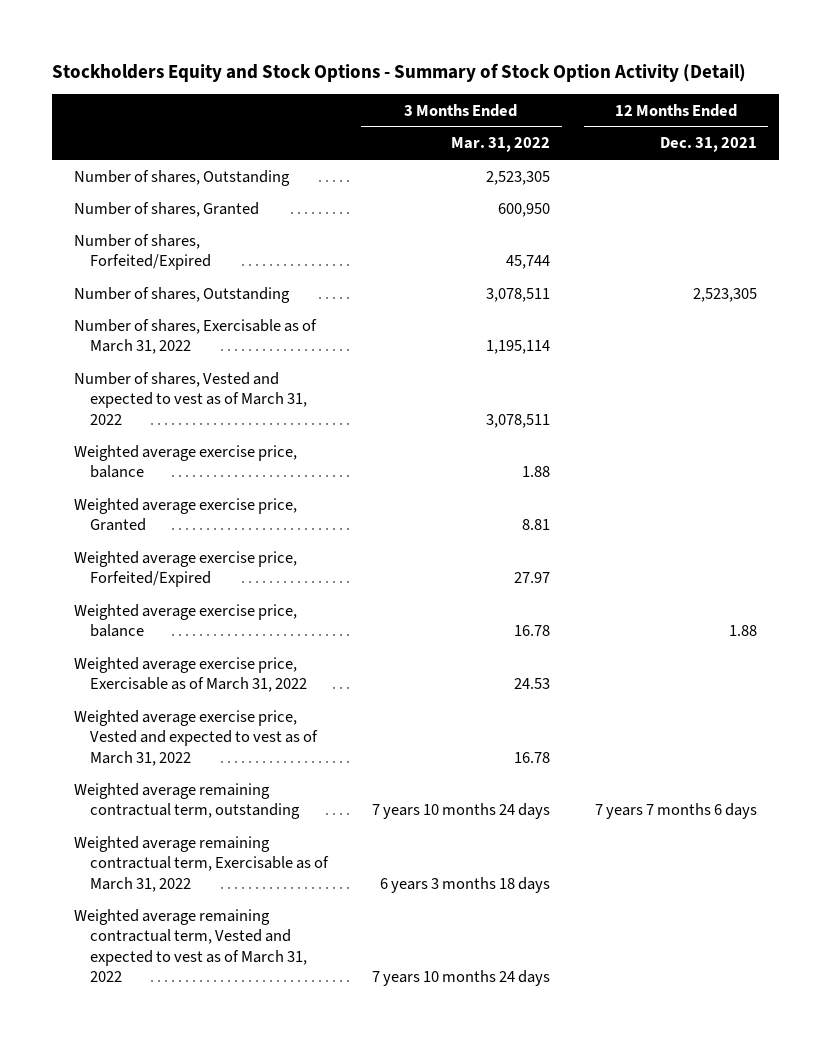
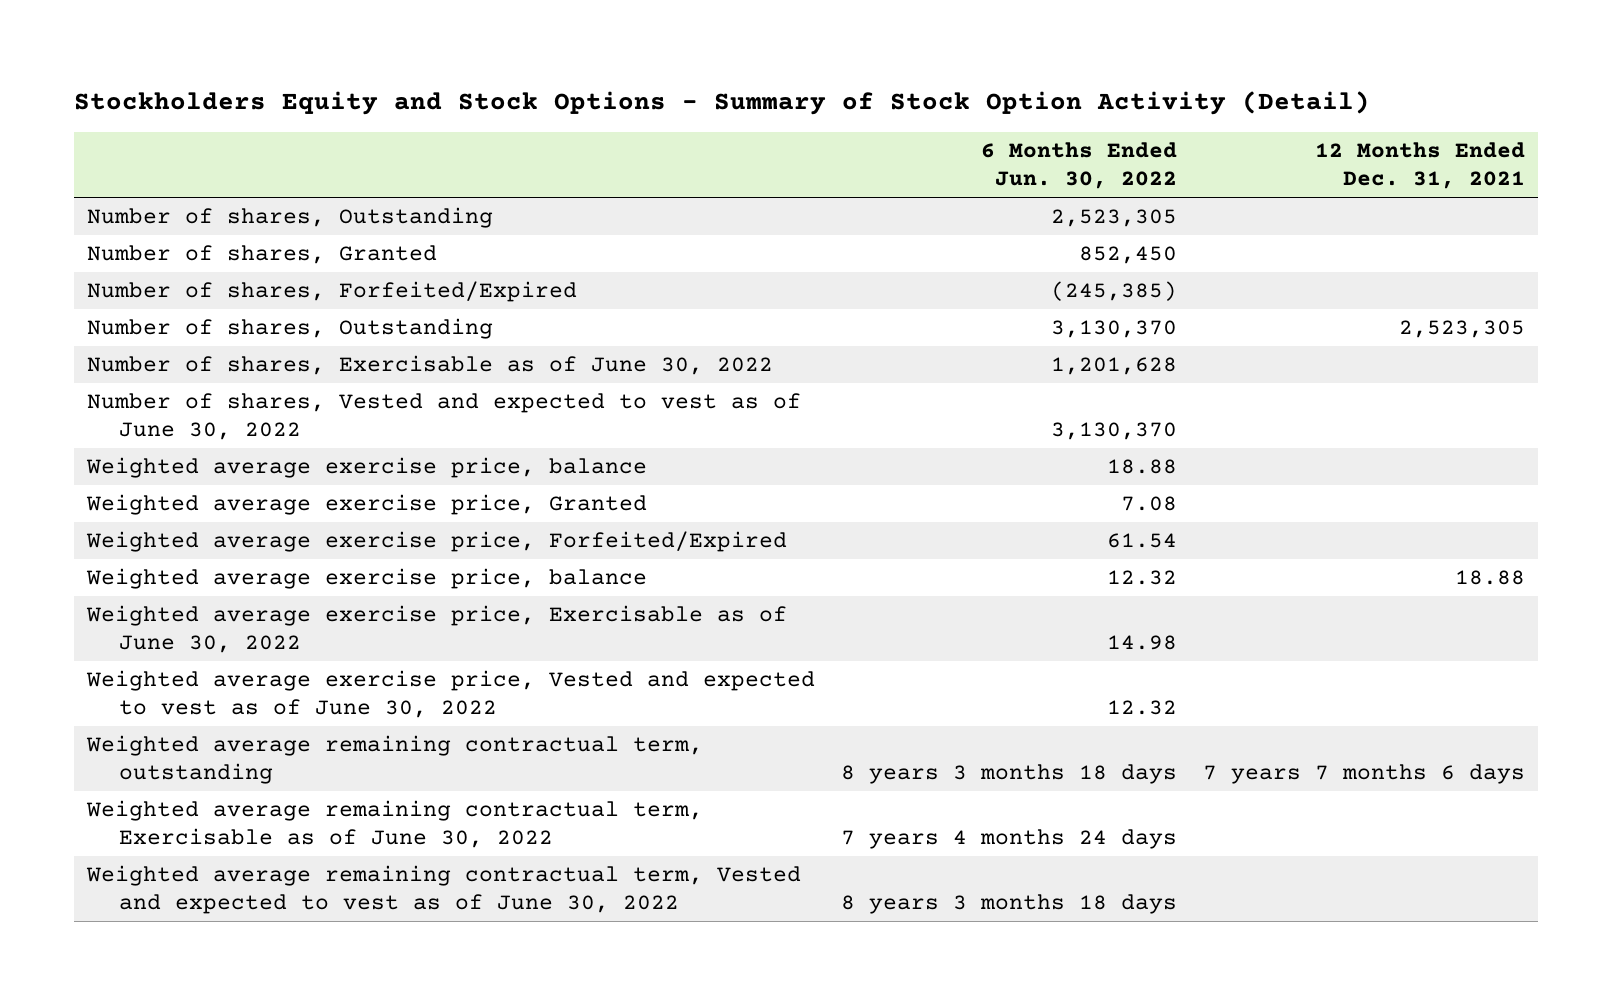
- | 3 Months Ended Mar. 31, 2022 | 12 Months Ended Dec. 31, 2021
+ | 6 Months Ended Jun. 30, 2022 | 12 Months Ended Dec. 31, 2021
- Number of shares, Exercisable as of March 31, 2022 | 1,195,114 |
- Number of shares, Vested and expected to vest as of March 31, 2022 | 3,078,511 |
+ Number of shares, Exercisable as of June 30, 2022 | 1,201,628 |
+ Number of shares, Vested and expected to vest as of June 30, 2022 | 3,130,370 |
- Weighted average exercise price, balance | 16.78 | 1.88
- Weighted average exercise price, Exercisable as of March 31, 2022 | 24.53 |
- Weighted average exercise price, Vested and expected to vest as of March 31, 2022 | 16.78 |
+ Weighted average exercise price, balance | 12.32 | 18.88
+ Weighted average exercise price, Exercisable as of June 30, 2022 | 14.98 |
+ Weighted average exercise price, Vested and expected to vest as of June 30, 2022 | 12.32 |
- Weighted average remaining contractual term, Exercisable as of March 31, 2022 | 6 years 3 months 18 days |
- Weighted average remaining contractual term, Vested and expected to vest as of March 31, 2022 | 7 years 10 months 24 days |
+ Weighted average remaining contractual term, Exercisable as of June 30, 2022 | 7 years 4 months 24 days |
+ Weighted average remaining contractual term, Vested and expected to vest as of June 30, 2022 | 8 years 3 months 18 days |

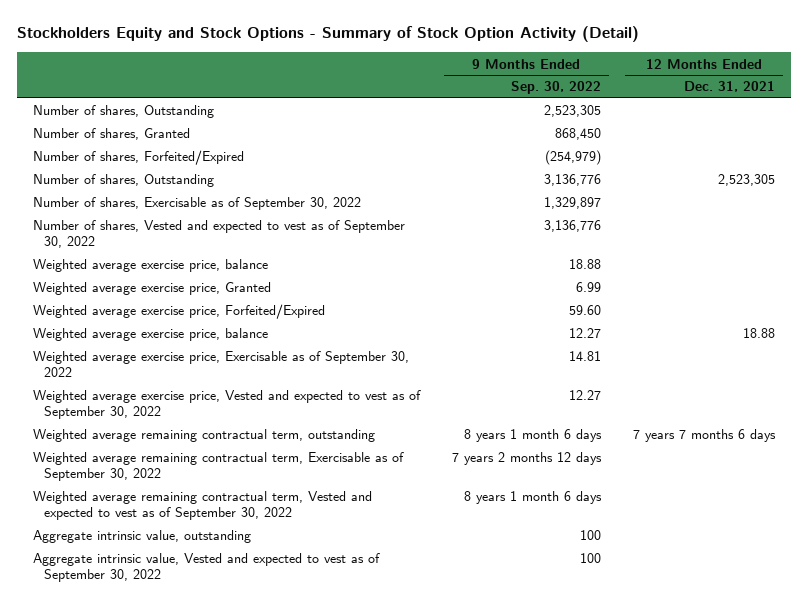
- | 6 Months Ended Jun. 30, 2022 | 12 Months Ended Dec. 31, 2021
+ | 9 Months Ended Sep. 30, 2022 | 12 Months Ended Dec. 31, 2021
- Number of shares, Exercisable as of June 30, 2022 | 1,201,628 |
- Number of shares, Vested and expected to vest as of June 30, 2022 | 3,130,370 |
+ Number of shares, Exercisable as of September 30, 2022 | 1,329,897 |
+ Number of shares, Vested and expected to vest as of September 30, 2022 | 3,136,776 |
- Weighted average exercise price, Exercisable as of June 30, 2022 | 14.98 |
- Weighted average exercise price, Vested and expected to vest as of June 30, 2022 | 12.32 |
+ Weighted average exercise price, Exercisable as of September 30, 2022 | 14.81 |
+ Weighted average exercise price, Vested and expected to vest as of September 30, 2022 | 12.27 |
- Weighted average remaining contractual term, Exercisable as of June 30, 2022 | 7 years 4 months 24 days |
- Weighted average remaining contractual term, Vested and expected to vest as of June 30, 2022 | 8 years 3 months 18 days |
+ Weighted average remaining contractual term, Exercisable as of September 30, 2022 | 7 years 2 months 12 days |
+ Weighted average remaining contractual term, Vested and expected to vest as of September 30, 2022 | 8 years 1 month 6 days |
+ Aggregate intrinsic value, outstanding | 100 |
+ Aggregate intrinsic value, Vested and expected to vest as of September 30, 2022 | 100 |

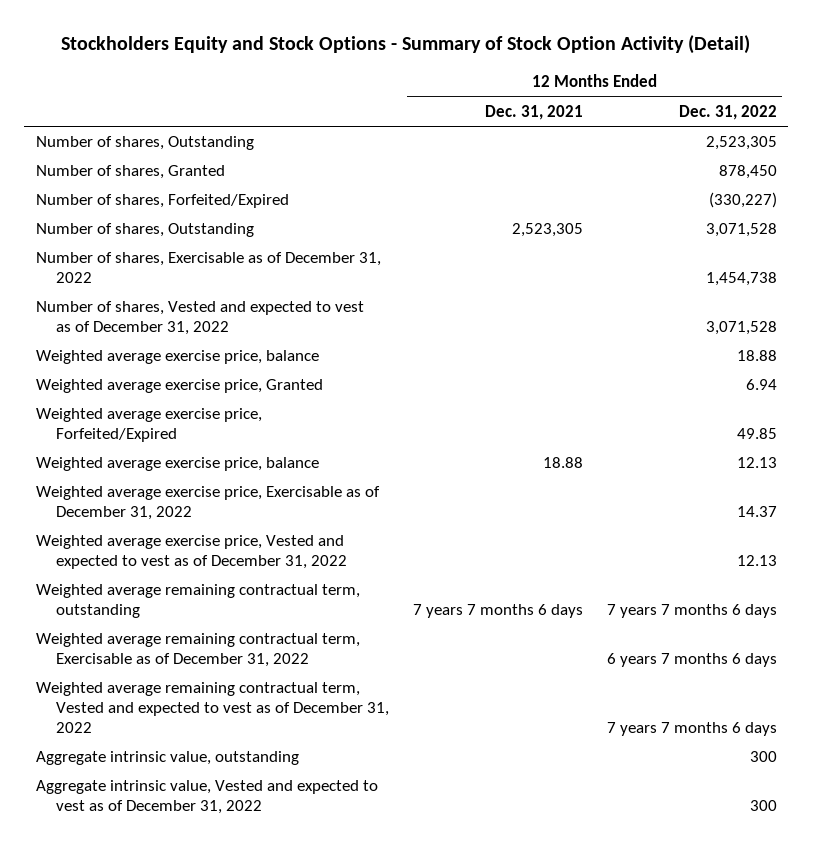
- | 9 Months Ended Sep. 30, 2022 | 12 Months Ended Dec. 31, 2021
+ | 12 Months Ended Dec. 31, 2021 | 12 Months Ended Dec. 31, 2022
- Number of shares, Exercisable as of September 30, 2022 | 1,329,897 |
- Number of shares, Vested and expected to vest as of September 30, 2022 | 3,136,776 |
+ Number of shares, Exercisable as of December 31, 2022 | | 1,454,738
+ Number of shares, Vested and expected to vest as of December 31, 2022 | | 3,071,528
- Weighted average exercise price, Exercisable as of September 30, 2022 | 14.81 |
- Weighted average exercise price, Vested and expected to vest as of September 30, 2022 | 12.27 |
+ Weighted average exercise price, Exercisable as of December 31, 2022 | | 14.37
+ Weighted average exercise price, Vested and expected to vest as of December 31, 2022 | | 12.13
- Weighted average remaining contractual term, Exercisable as of September 30, 2022 | 7 years 2 months 12 days |
- Weighted average remaining contractual term, Vested and expected to vest as of September 30, 2022 | 8 years 1 month 6 days |
+ Weighted average remaining contractual term, Exercisable as of December 31, 2022 | | 6 years 7 months 6 days
+ Weighted average remaining contractual term, Vested and expected to vest as of December 31, 2022 | | 7 years 7 months 6 days
- Aggregate intrinsic value, Vested and expected to vest as of September 30, 2022 | 100 |
+ Aggregate intrinsic value, Vested and expected to vest as of December 31, 2022 | | 300

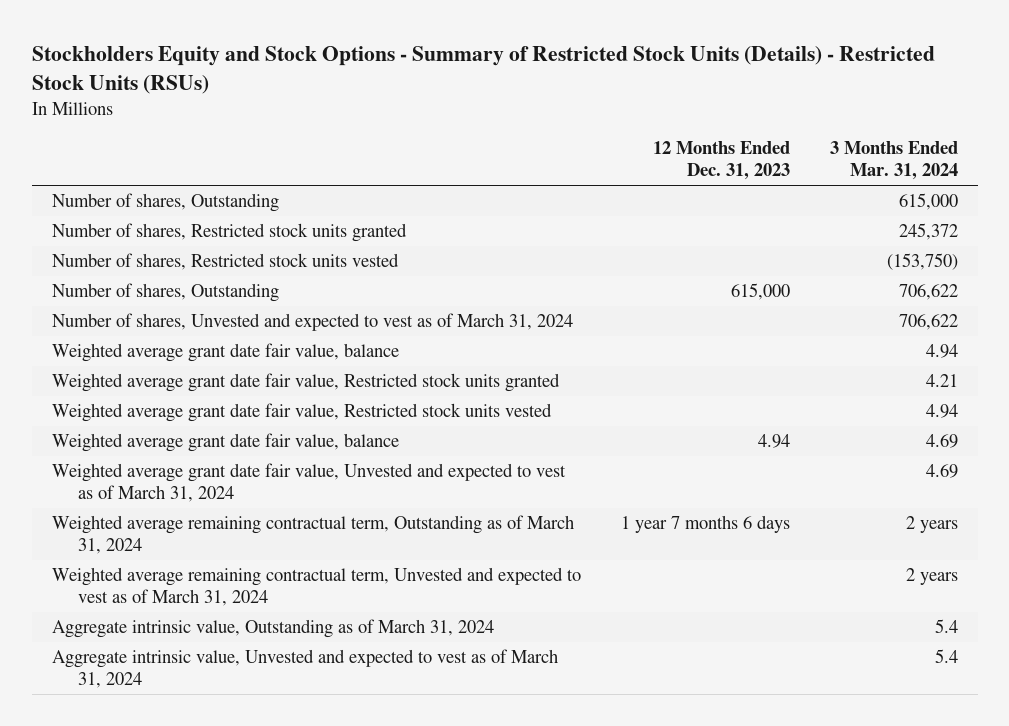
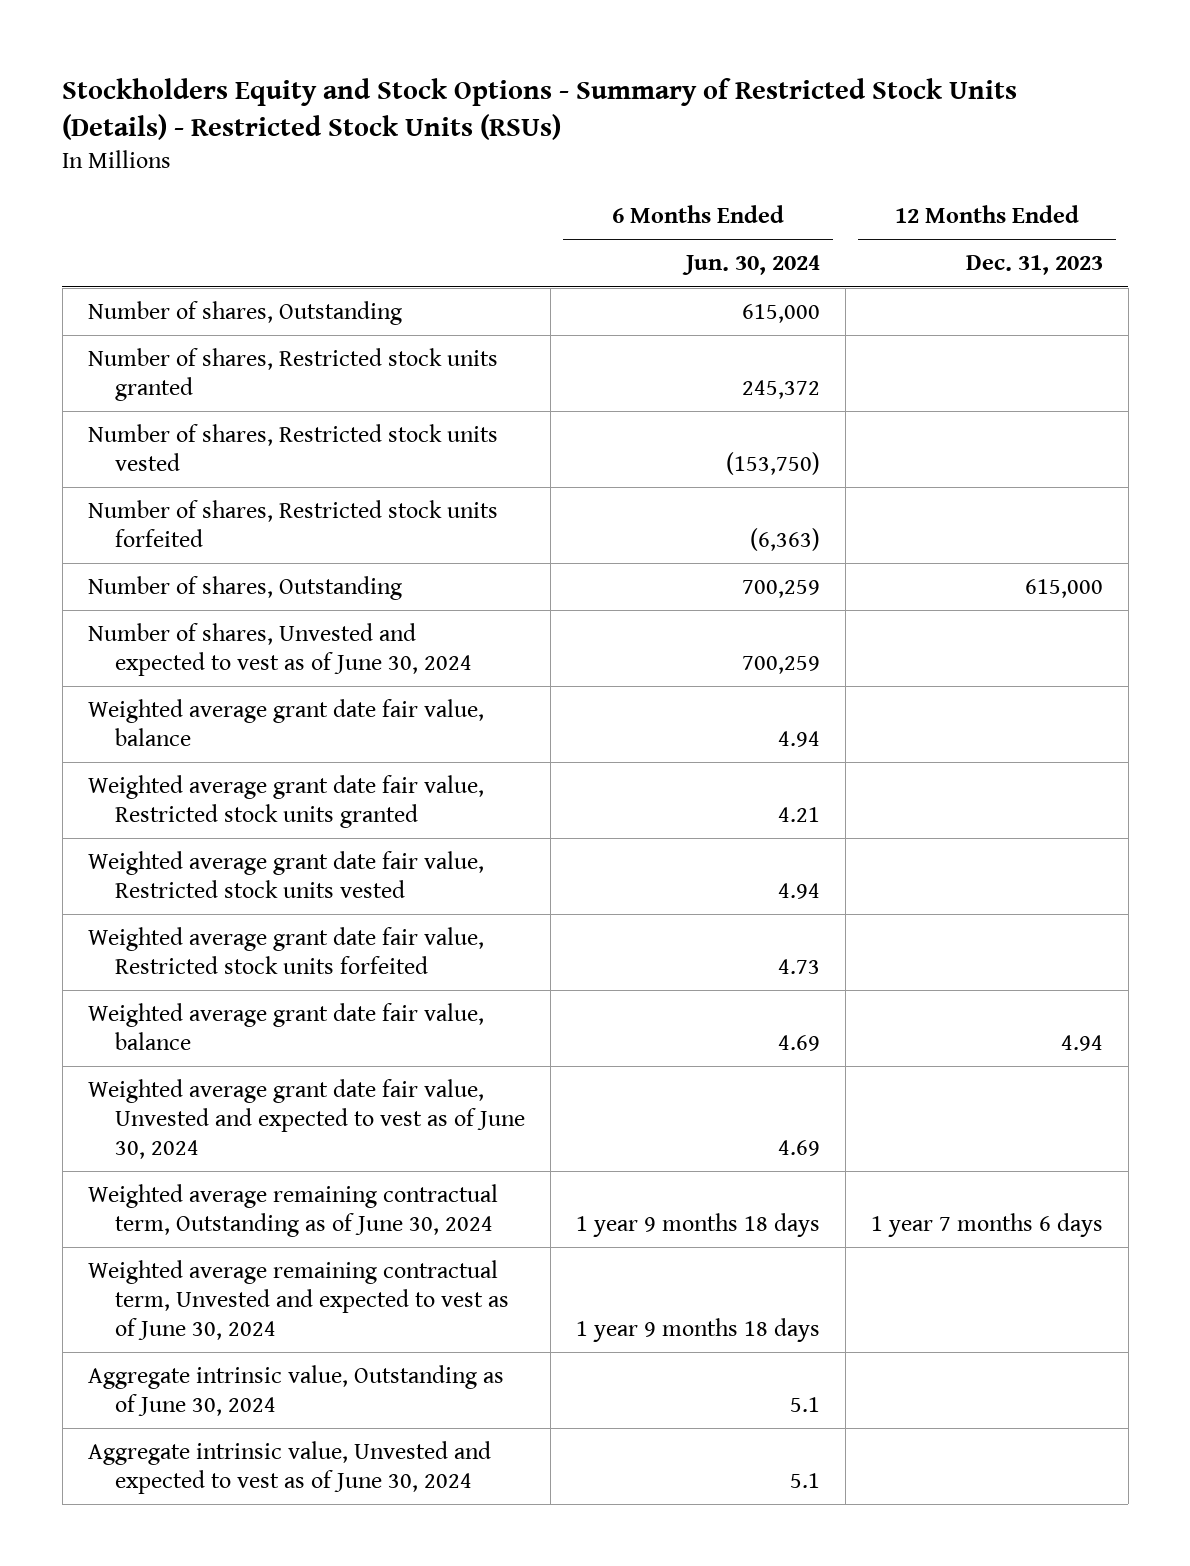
- | 12 Months Ended Dec. 31, 2023 | 3 Months Ended Mar. 31, 2024
+ | 6 Months Ended Jun. 30, 2024 | 12 Months Ended Dec. 31, 2023
+ Number of shares, Restricted stock units forfeited | (6,363) |
- Number of shares, Unvested and expected to vest as of March 31, 2024 | | 706,622
+ Number of shares, Unvested and expected to vest as of June 30, 2024 | 700,259 |
+ Weighted average grant date fair value, Restricted stock units forfeited | 4.73 |
- Weighted average grant date fair value, Unvested and expected to vest as of March 31, 2024 | | 4.69
- Weighted average remaining contractual term, Outstanding as of March 31, 2024 | 1 year 7 months 6 days | 2 years
- Weighted average remaining contractual term, Unvested and expected to vest as of March 31, 2024 | | 2 years
- Aggregate intrinsic value, Outstanding as of March 31, 2024 | | 5.4
- Aggregate intrinsic value, Unvested and expected to vest as of March 31, 2024 | | 5.4
+ Weighted average grant date fair value, Unvested and expected to vest as of June 30, 2024 | 4.69 |
+ Weighted average remaining contractual term, Outstanding as of June 30, 2024 | 1 year 9 months 18 days | 1 year 7 months 6 days
+ Weighted average remaining contractual term, Unvested and expected to vest as of June 30, 2024 | 1 year 9 months 18 days |
+ Aggregate intrinsic value, Outstanding as of June 30, 2024 | 5.1 |
+ Aggregate intrinsic value, Unvested and expected to vest as of June 30, 2024 | 5.1 |

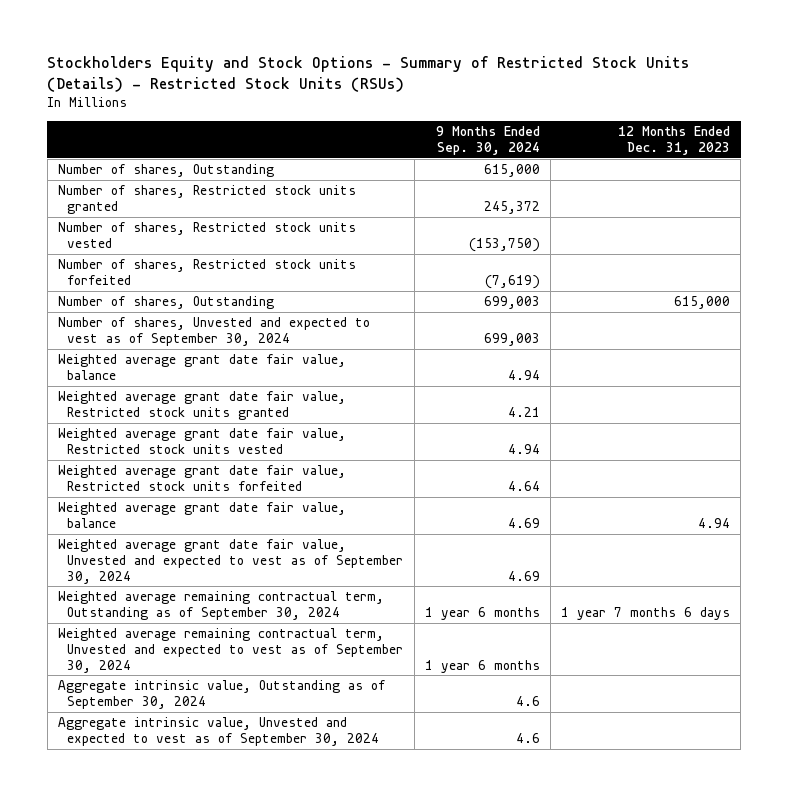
- | 6 Months Ended Jun. 30, 2024 | 12 Months Ended Dec. 31, 2023
+ | 9 Months Ended Sep. 30, 2024 | 12 Months Ended Dec. 31, 2023
- Number of shares, Unvested and expected to vest as of June 30, 2024 | 700,259 |
+ Number of shares, Unvested and expected to vest as of September 30, 2024 | 699,003 |
- Weighted average grant date fair value, Unvested and expected to vest as of June 30, 2024 | 4.69 |
- Weighted average remaining contractual term, Outstanding as of June 30, 2024 | 1 year 9 months 18 days | 1 year 7 months 6 days
- Weighted average remaining contractual term, Unvested and expected to vest as of June 30, 2024 | 1 year 9 months 18 days |
- Aggregate intrinsic value, Outstanding as of June 30, 2024 | 5.1 |
- Aggregate intrinsic value, Unvested and expected to vest as of June 30, 2024 | 5.1 |
+ Weighted average grant date fair value, Unvested and expected to vest as of September 30, 2024 | 4.69 |
+ Weighted average remaining contractual term, Outstanding as of September 30, 2024 | 1 year 6 months | 1 year 7 months 6 days
+ Weighted average remaining contractual term, Unvested and expected to vest as of September 30, 2024 | 1 year 6 months |
+ Aggregate intrinsic value, Outstanding as of September 30, 2024 | 4.6 |
+ Aggregate intrinsic value, Unvested and expected to vest as of September 30, 2024 | 4.6 |

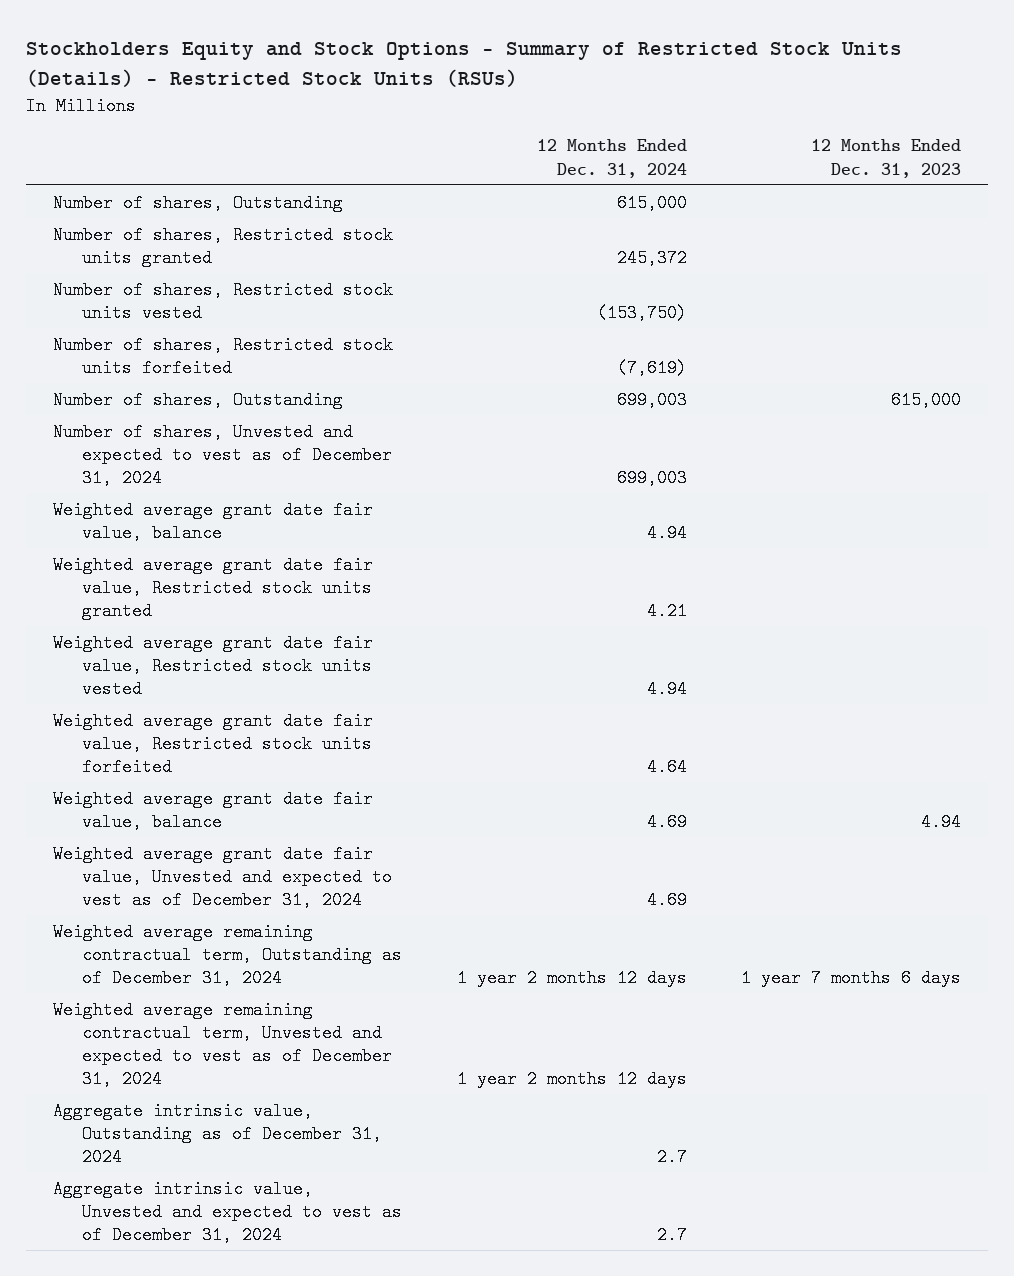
- | 9 Months Ended Sep. 30, 2024 | 12 Months Ended Dec. 31, 2023
+ | 12 Months Ended Dec. 31, 2024 | 12 Months Ended Dec. 31, 2023
- Number of shares, Unvested and expected to vest as of September 30, 2024 | 699,003 |
+ Number of shares, Unvested and expected to vest as of December 31, 2024 | 699,003 |
- Weighted average grant date fair value, Unvested and expected to vest as of September 30, 2024 | 4.69 |
- Weighted average remaining contractual term, Outstanding as of September 30, 2024 | 1 year 6 months | 1 year 7 months 6 days
- Weighted average remaining contractual term, Unvested and expected to vest as of September 30, 2024 | 1 year 6 months |
- Aggregate intrinsic value, Outstanding as of September 30, 2024 | 4.6 |
- Aggregate intrinsic value, Unvested and expected to vest as of September 30, 2024 | 4.6 |
+ Weighted average grant date fair value, Unvested and expected to vest as of December 31, 2024 | 4.69 |
+ Weighted average remaining contractual term, Outstanding as of December 31, 2024 | 1 year 2 months 12 days | 1 year 7 months 6 days
+ Weighted average remaining contractual term, Unvested and expected to vest as of December 31, 2024 | 1 year 2 months 12 days |
+ Aggregate intrinsic value, Outstanding as of December 31, 2024 | 2.7 |
+ Aggregate intrinsic value, Unvested and expected to vest as of December 31, 2024 | 2.7 |

